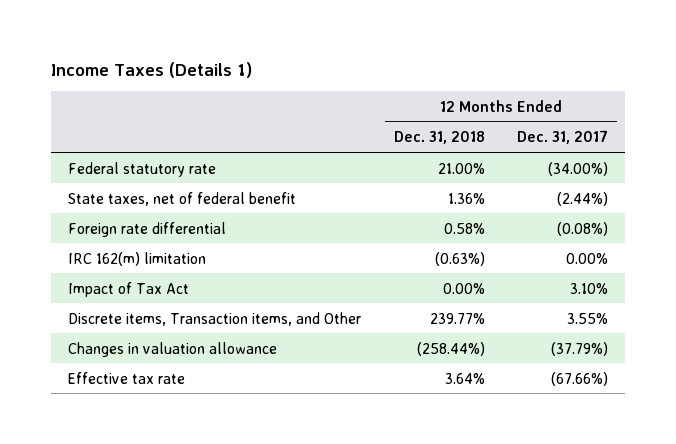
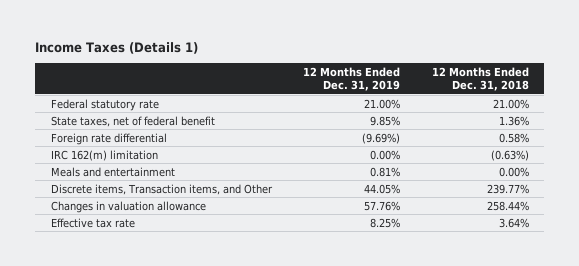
- | 12 Months Ended Dec. 31, 2018 | 12 Months Ended Dec. 31, 2017
+ | 12 Months Ended Dec. 31, 2019 | 12 Months Ended Dec. 31, 2018
- Impact of Tax Act | 0.00% | 3.10%
+ Meals and entertainment | 0.81% | 0.00%
- Changes in valuation allowance | (258.44%) | (37.79%)
+ Changes in valuation allowance | 57.76% | 258.44%

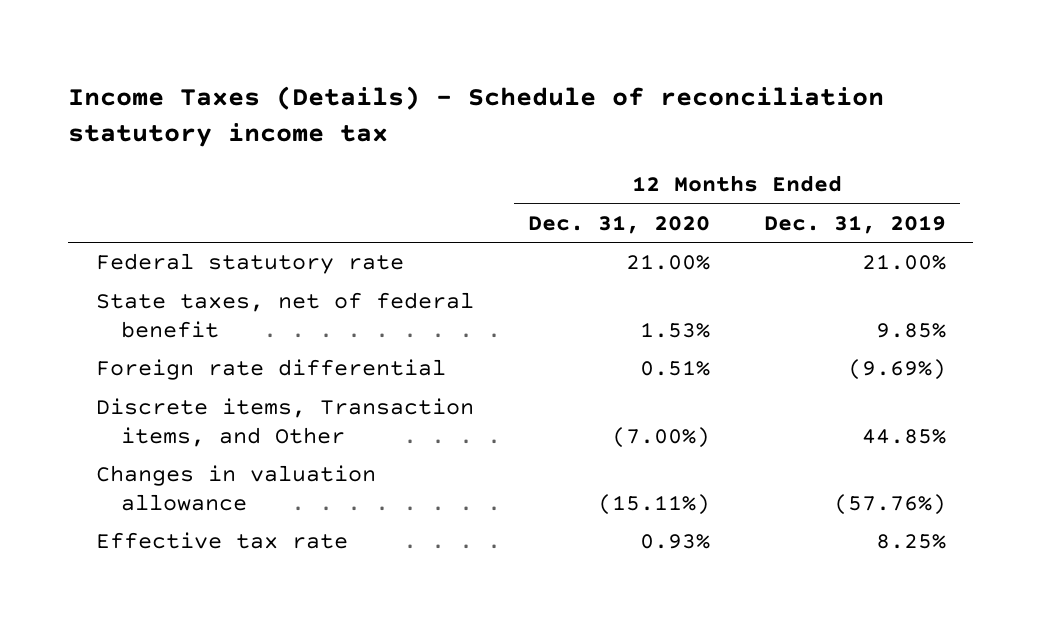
- Income Taxes (Details 1)
+ Income Taxes (Details) - Schedule of reconciliation statutory income tax
- | 12 Months Ended Dec. 31, 2019 | 12 Months Ended Dec. 31, 2018
+ | 12 Months Ended Dec. 31, 2020 | 12 Months Ended Dec. 31, 2019
- IRC 162(m) limitation | 0.00% | (0.63%)
- Meals and entertainment | 0.81% | 0.00%
- Discrete items, Transaction items, and Other | 44.05% | 239.77%
- Changes in valuation allowance | 57.76% | 258.44%
+ Discrete items, Transaction items, and Other | (7.00%) | 44.85%
+ Changes in valuation allowance | (15.11%) | (57.76%)

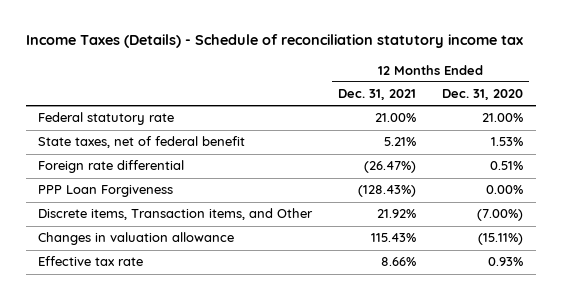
- | 12 Months Ended Dec. 31, 2020 | 12 Months Ended Dec. 31, 2019
+ | 12 Months Ended Dec. 31, 2021 | 12 Months Ended Dec. 31, 2020
+ PPP Loan Forgiveness | (128.43%) | 0.00%

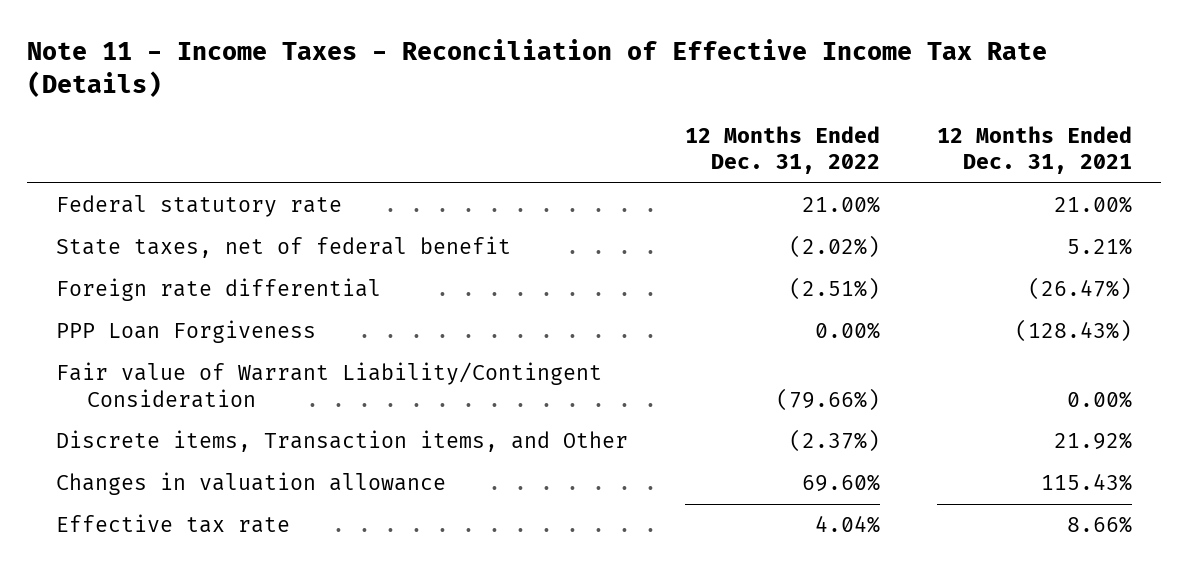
- Income Taxes (Details) - Schedule of reconciliation statutory income tax
+ Note 11 - Income Taxes - Reconciliation of Effective Income Tax Rate (Details)
- | 12 Months Ended Dec. 31, 2021 | 12 Months Ended Dec. 31, 2020
+ | 12 Months Ended Dec. 31, 2022 | 12 Months Ended Dec. 31, 2021
+ Fair value of Warrant Liability/Contingent Consideration | (79.66%) | 0.00%

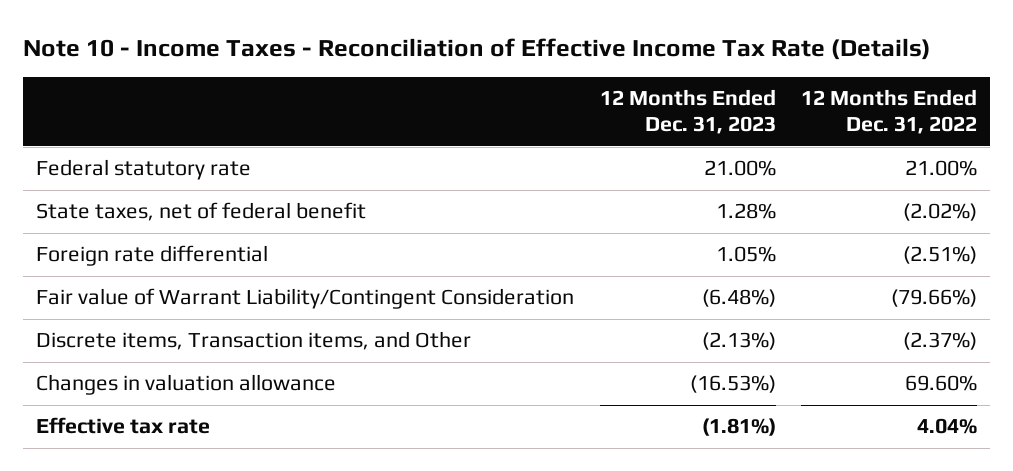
- Note 11 - Income Taxes - Reconciliation of Effective Income Tax Rate (Details)
+ Note 10 - Income Taxes - Reconciliation of Effective Income Tax Rate (Details)
- | 12 Months Ended Dec. 31, 2022 | 12 Months Ended Dec. 31, 2021
+ | 12 Months Ended Dec. 31, 2023 | 12 Months Ended Dec. 31, 2022
- PPP Loan Forgiveness | 0.00% | (128.43%)

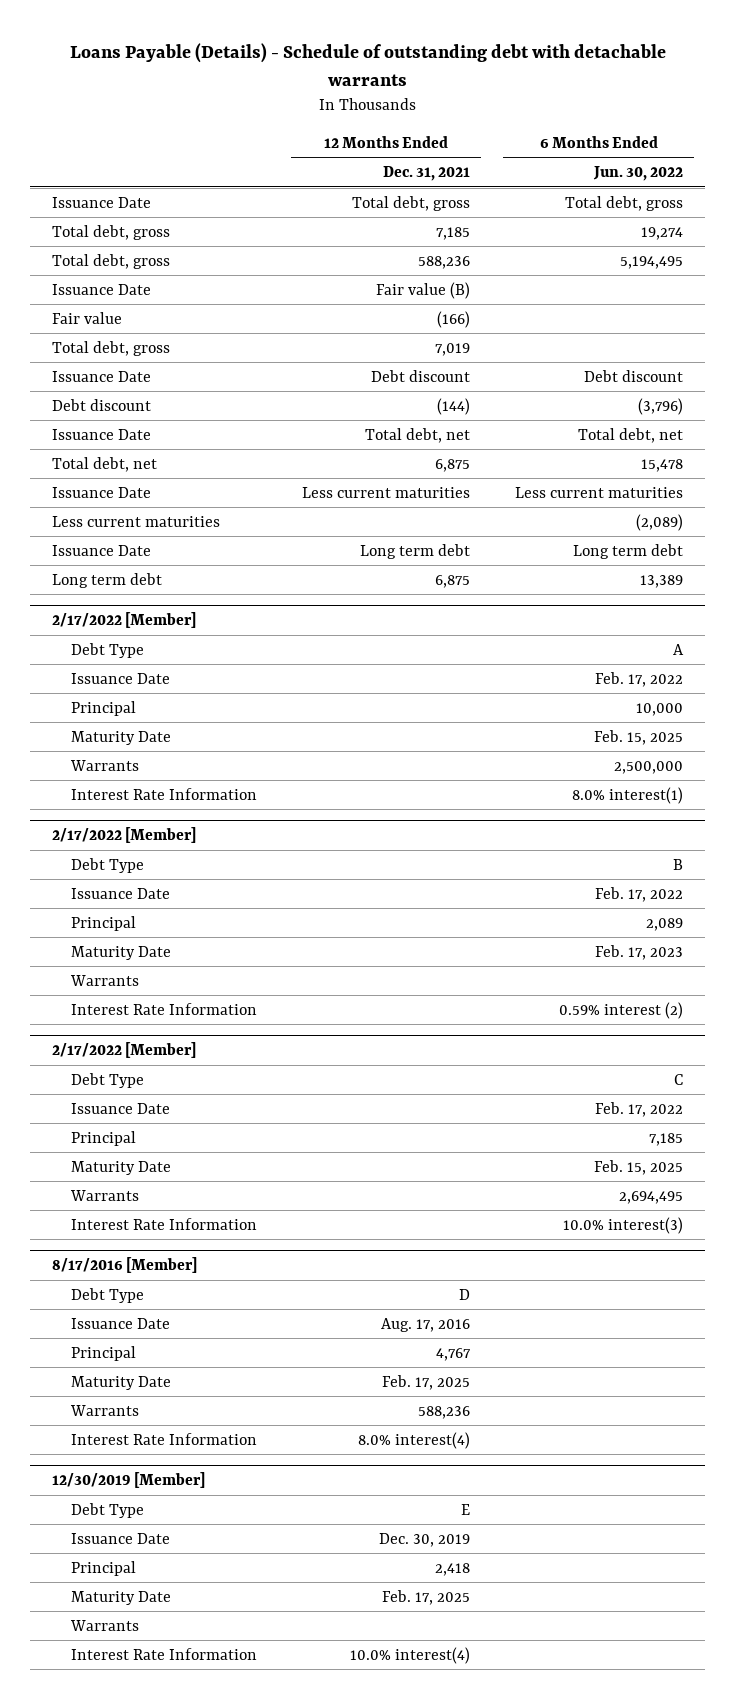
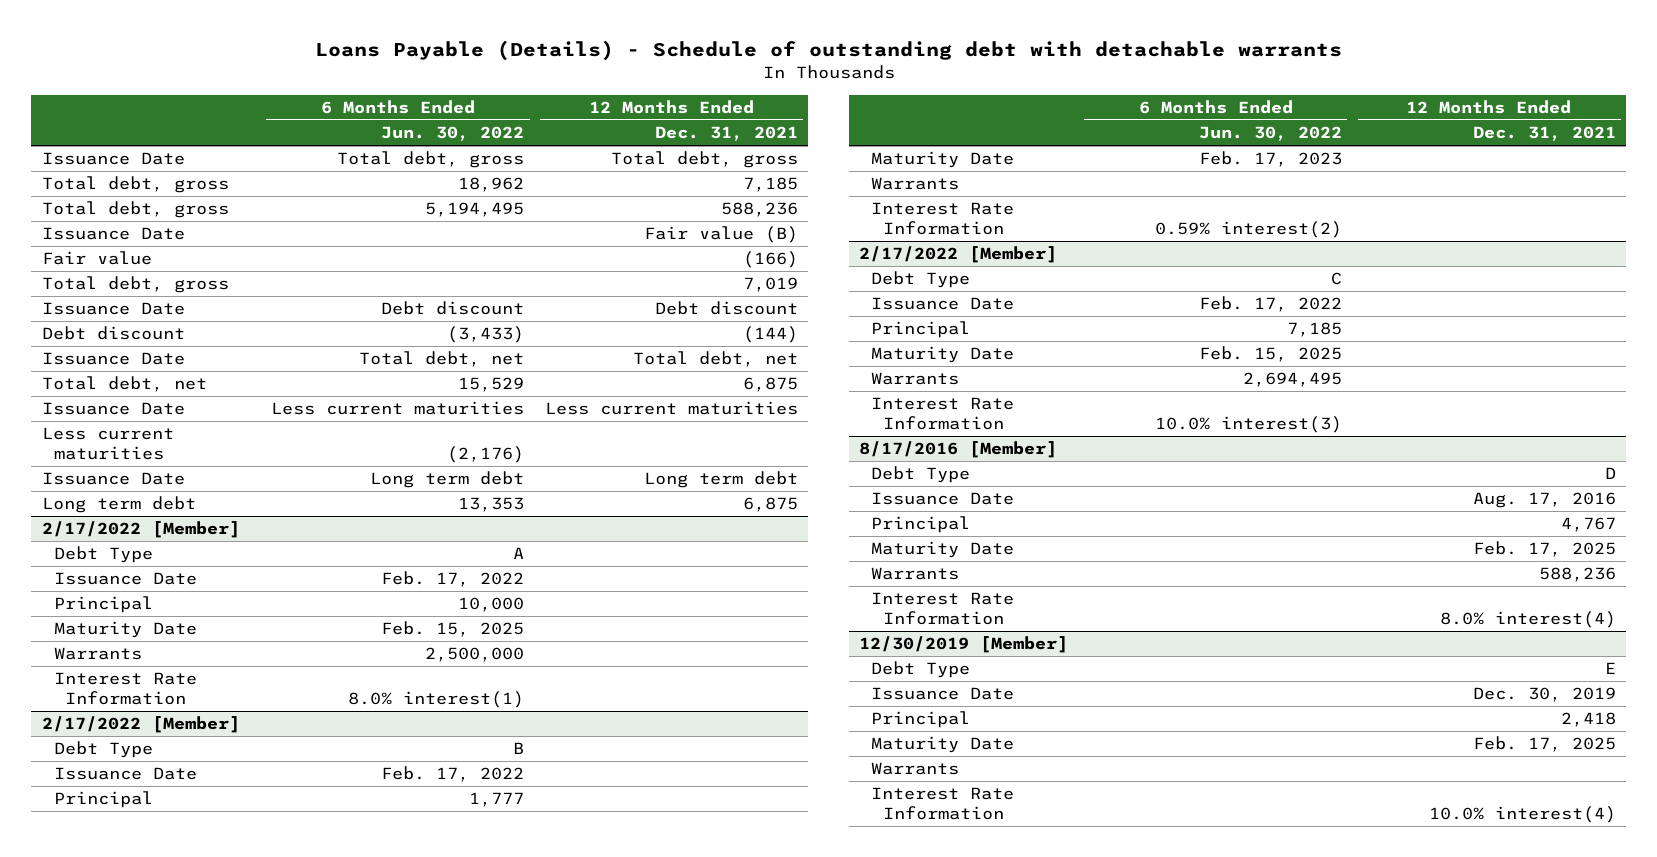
- | 12 Months Ended Dec. 31, 2021 | 6 Months Ended Jun. 30, 2022
+ | 6 Months Ended Jun. 30, 2022 | 12 Months Ended Dec. 31, 2021
- Total debt, gross | 7,185 | 19,274
+ Total debt, gross | 18,962 | 7,185
- Debt discount | (144) | (3,796)
+ Debt discount | (3,433) | (144)
- Total debt, net | 6,875 | 15,478
+ Total debt, net | 15,529 | 6,875
- Less current maturities | | (2,089)
+ Less current maturities | (2,176) |
- Long term debt | 6,875 | 13,389
+ Long term debt | 13,353 | 6,875
@ 2/17/2022 [Member]
- Principal | | 2,089
+ Principal | 1,777 |
- Interest Rate Information | | 0.59% interest (2)
+ Interest Rate Information | 0.59% interest(2) |

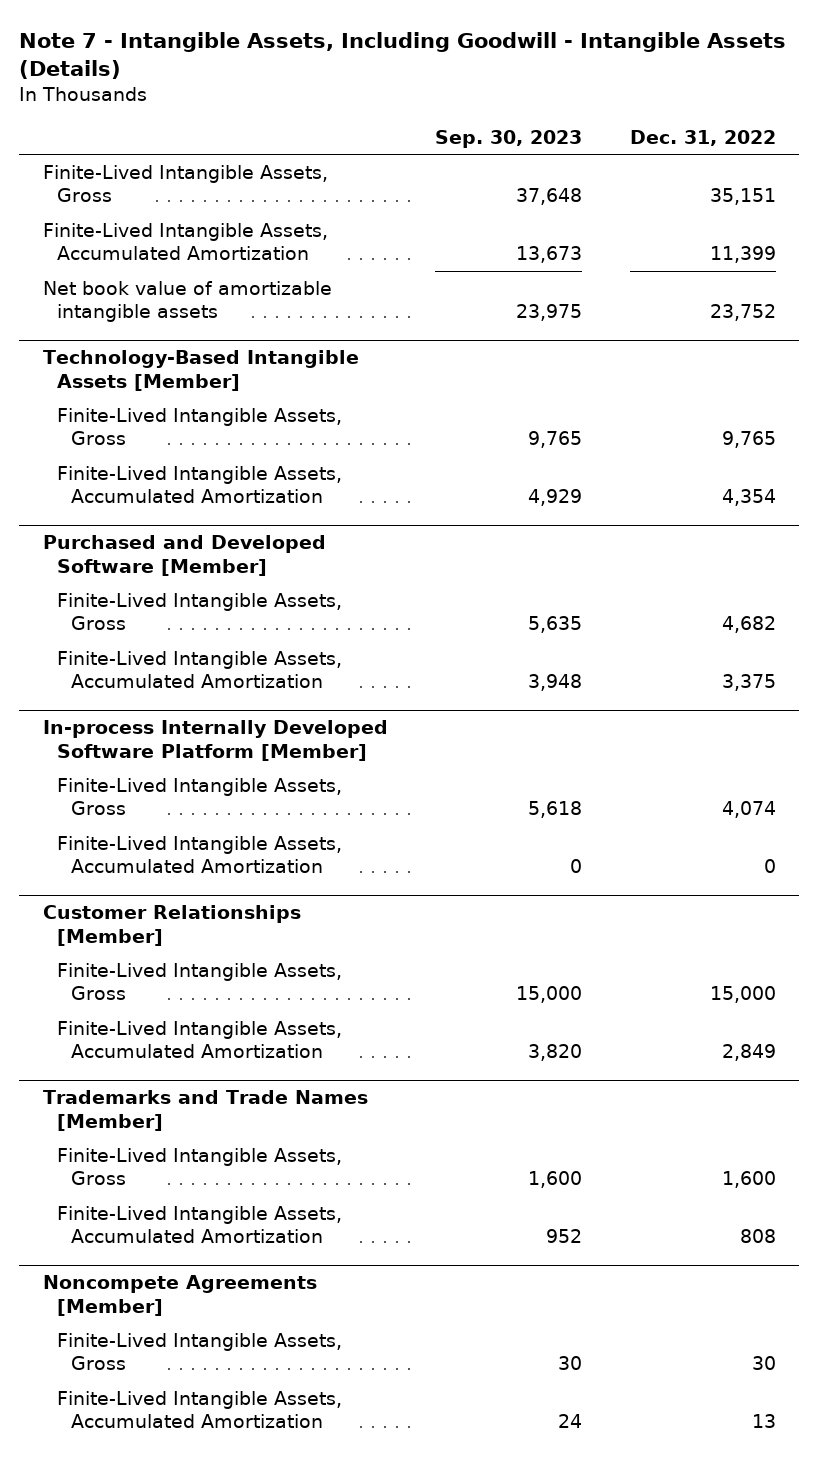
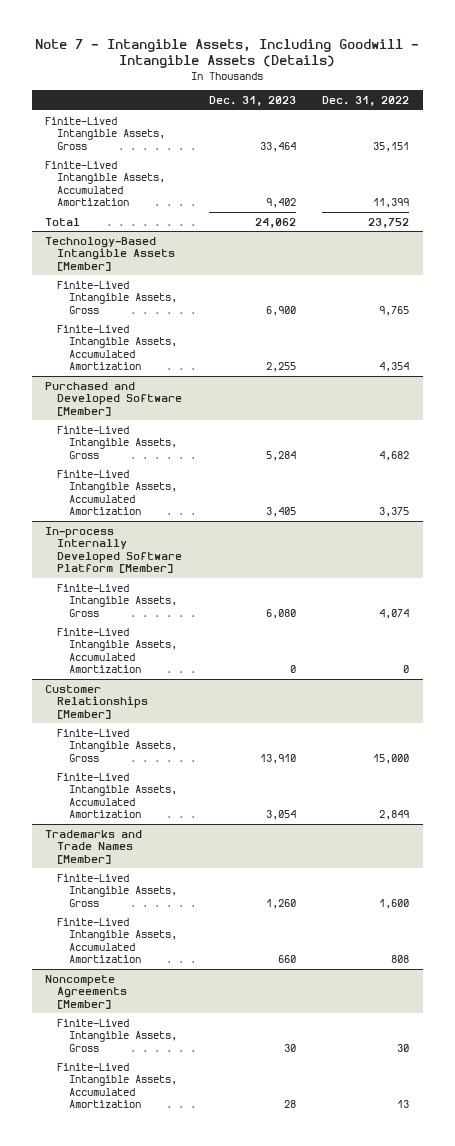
- | Sep. 30, 2023 | Dec. 31, 2022
+ | Dec. 31, 2023 | Dec. 31, 2022
- Net book value of amortizable intangible assets | 23,975 | 23,752
+ Total | 24,062 | 23,752

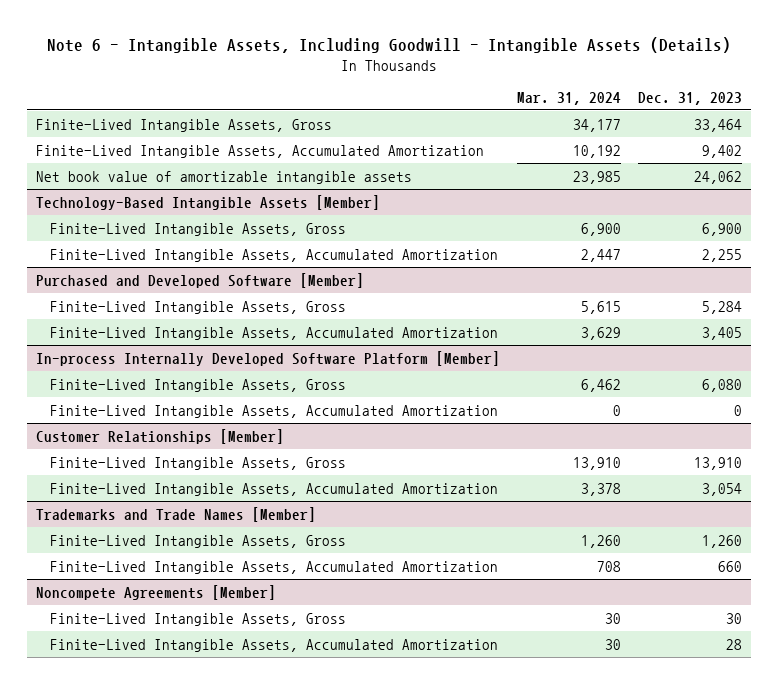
- Note 7 - Intangible Assets, Including Goodwill - Intangible Assets (Details)
+ Note 6 - Intangible Assets, Including Goodwill - Intangible Assets (Details)
- | Dec. 31, 2023 | Dec. 31, 2022
+ | Mar. 31, 2024 | Dec. 31, 2023
- Total | 24,062 | 23,752
+ Net book value of amortizable intangible assets | 23,985 | 24,062

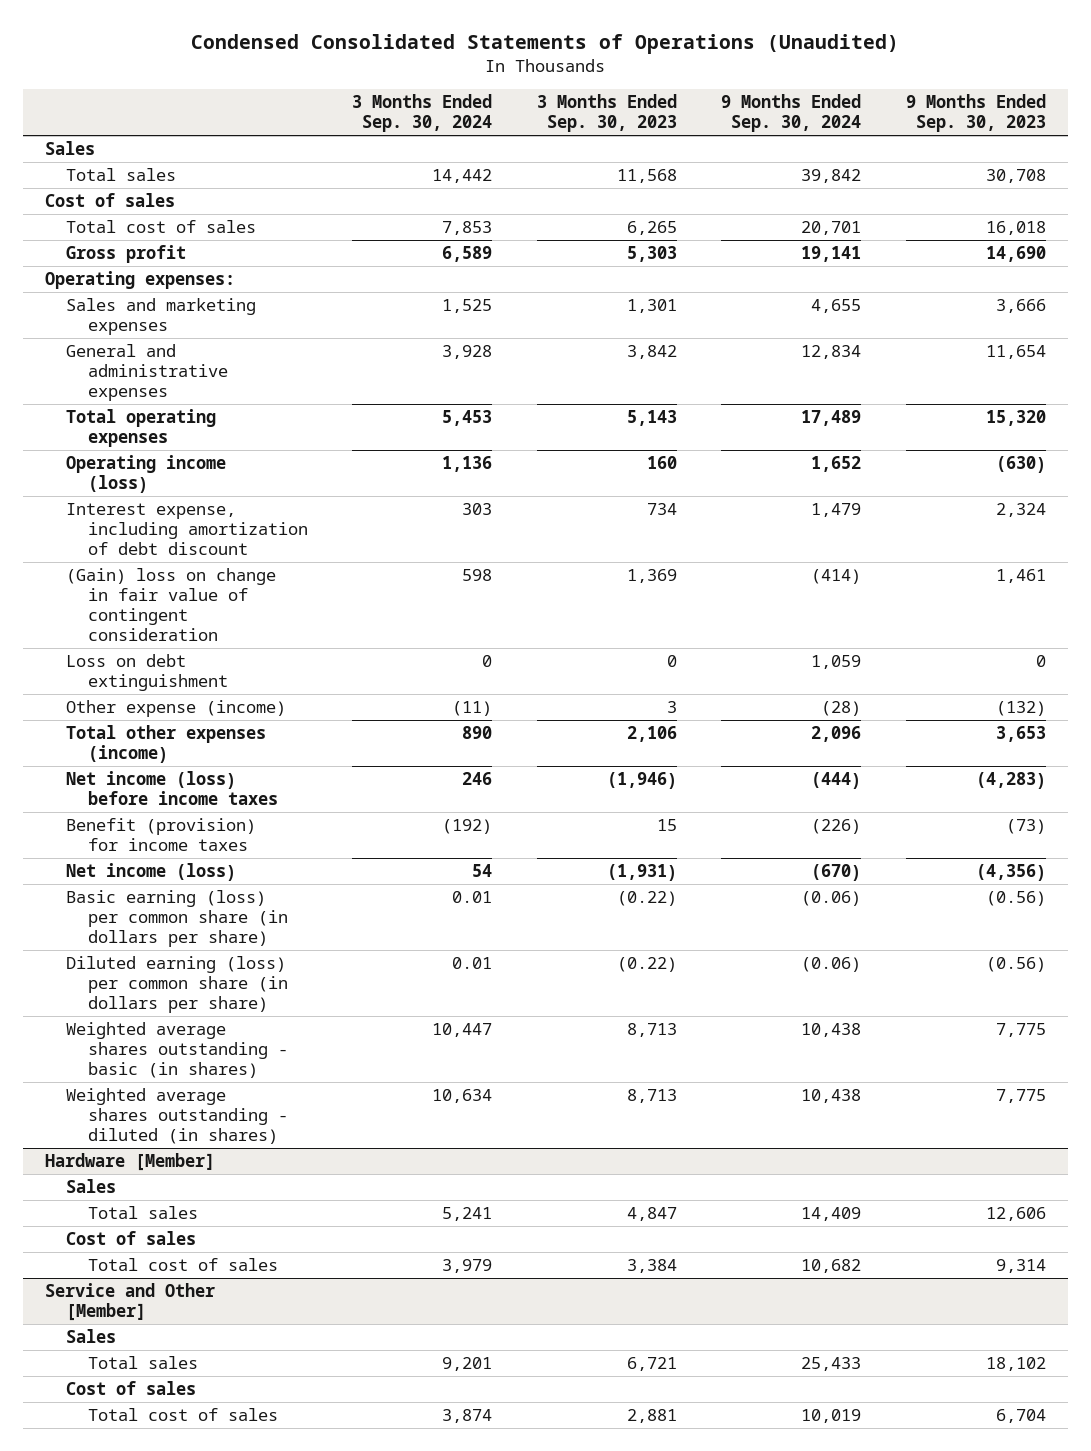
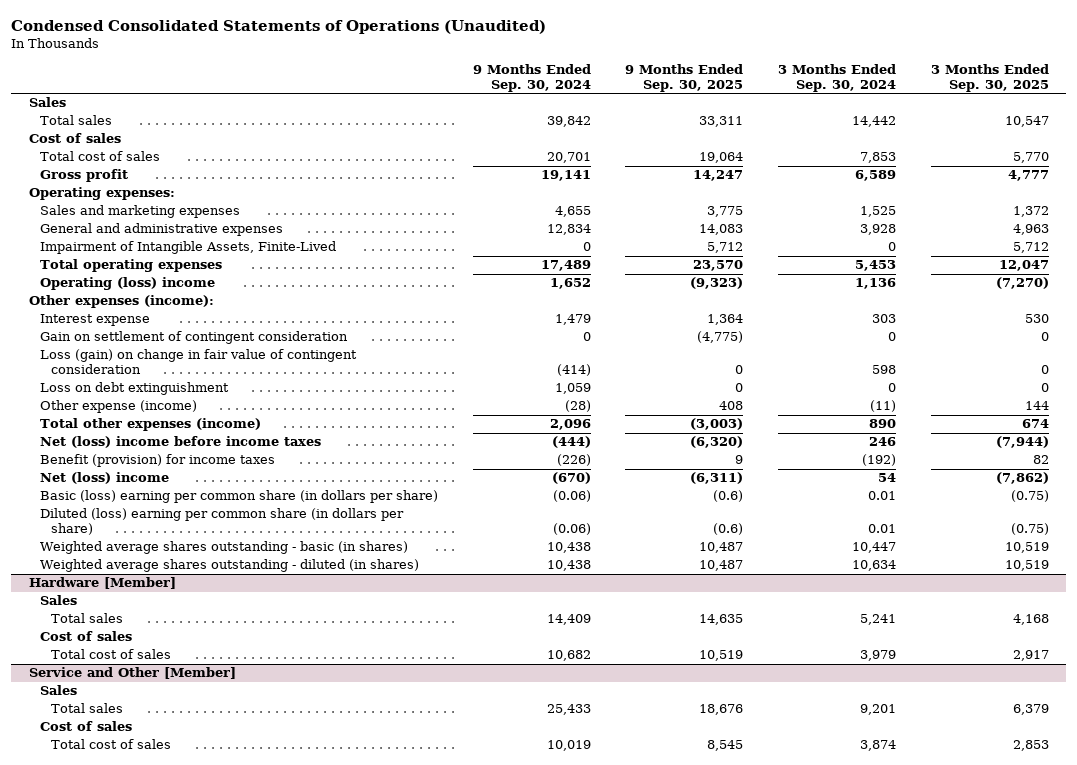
- | 3 Months Ended Sep. 30, 2024 | 3 Months Ended Sep. 30, 2023 | 9 Months Ended Sep. 30, 2024 | 9 Months Ended Sep. 30, 2023
+ | 9 Months Ended Sep. 30, 2024 | 9 Months Ended Sep. 30, 2025 | 3 Months Ended Sep. 30, 2024 | 3 Months Ended Sep. 30, 2025
+ Impairment of Intangible Assets, Finite-Lived | 0 | 5,712 | 0 | 5,712
- Operating income (loss) | 1,136 | 160 | 1,652 | (630)
- Interest expense, including amortization of debt discount | 303 | 734 | 1,479 | 2,324
- (Gain) loss on change in fair value of contingent consideration | 598 | 1,369 | (414) | 1,461
+ Operating (loss) income | 1,652 | (9,323) | 1,136 | (7,270)
+ Other expenses (income):
+ Interest expense | 1,479 | 1,364 | 303 | 530
+ Gain on settlement of contingent consideration | 0 | (4,775) | 0 | 0
+ Loss (gain) on change in fair value of contingent consideration | (414) | 0 | 598 | 0
- Net income (loss) before income taxes | 246 | (1,946) | (444) | (4,283)
+ Net (loss) income before income taxes | (444) | (6,320) | 246 | (7,944)
- Net income (loss) | 54 | (1,931) | (670) | (4,356)
- Basic earning (loss) per common share (in dollars per share) | 0.01 | (0.22) | (0.06) | (0.56)
- Diluted earning (loss) per common share (in dollars per share) | 0.01 | (0.22) | (0.06) | (0.56)
+ Net (loss) income | (670) | (6,311) | 54 | (7,862)
+ Basic (loss) earning per common share (in dollars per share) | (0.06) | (0.6) | 0.01 | (0.75)
+ Diluted (loss) earning per common share (in dollars per share) | (0.06) | (0.6) | 0.01 | (0.75)

